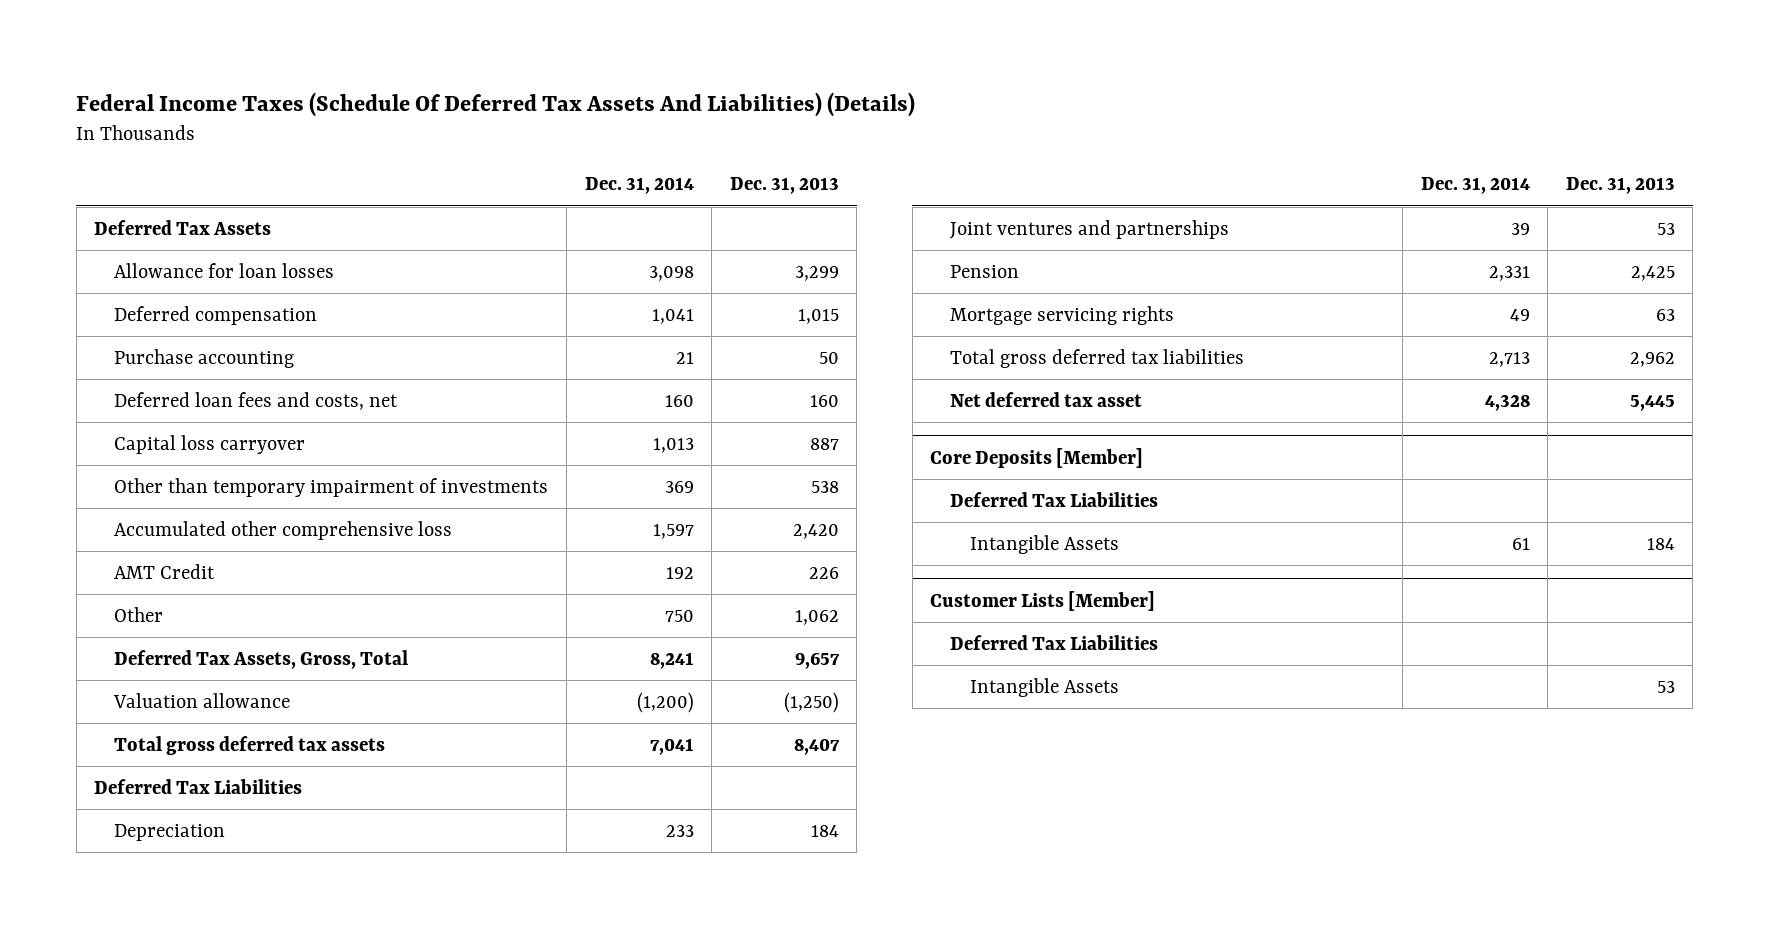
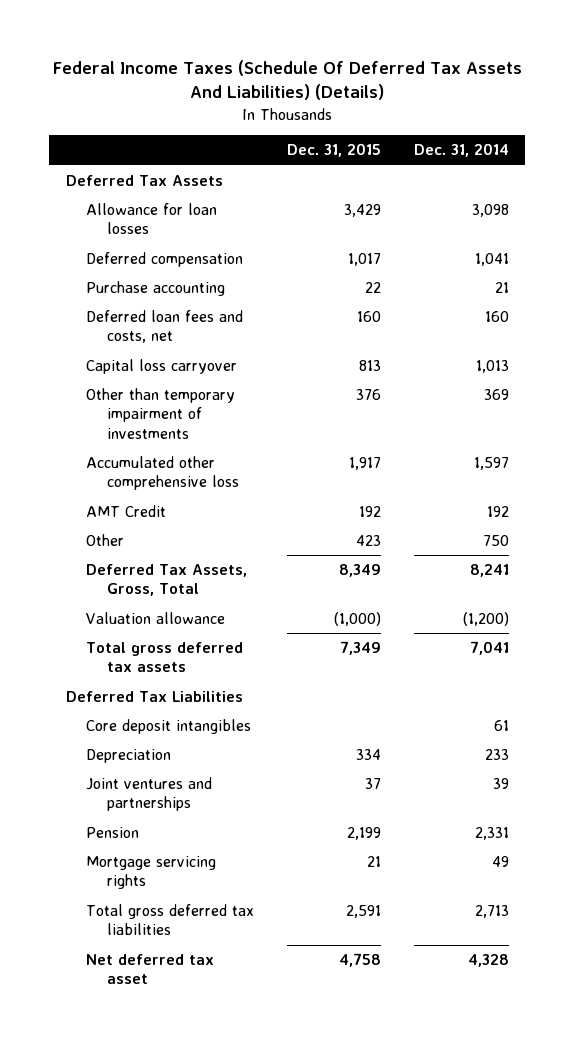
- | Dec. 31, 2014 | Dec. 31, 2013
+ | Dec. 31, 2015 | Dec. 31, 2014
+ Core deposit intangibles | | 61
- Core Deposits [Member]
- Deferred Tax Liabilities
- Intangible Assets | 61 | 184
- Customer Lists [Member]
- Deferred Tax Liabilities
- Intangible Assets | | 53

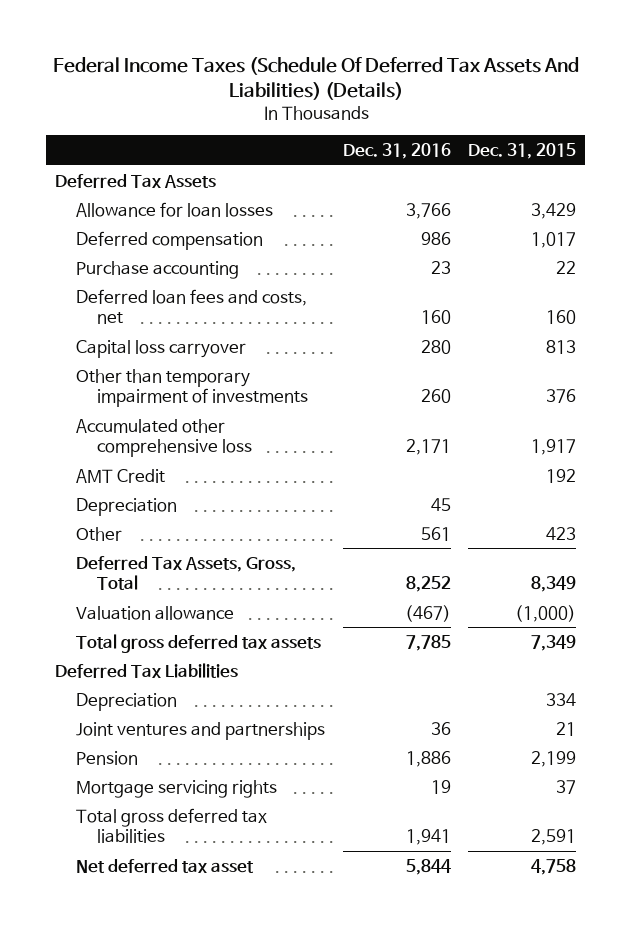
- | Dec. 31, 2015 | Dec. 31, 2014
+ | Dec. 31, 2016 | Dec. 31, 2015
+ Depreciation | 45 |
- Core deposit intangibles | | 61
- Joint ventures and partnerships | 37 | 39
+ Joint ventures and partnerships | 36 | 21
- Mortgage servicing rights | 21 | 49
+ Mortgage servicing rights | 19 | 37

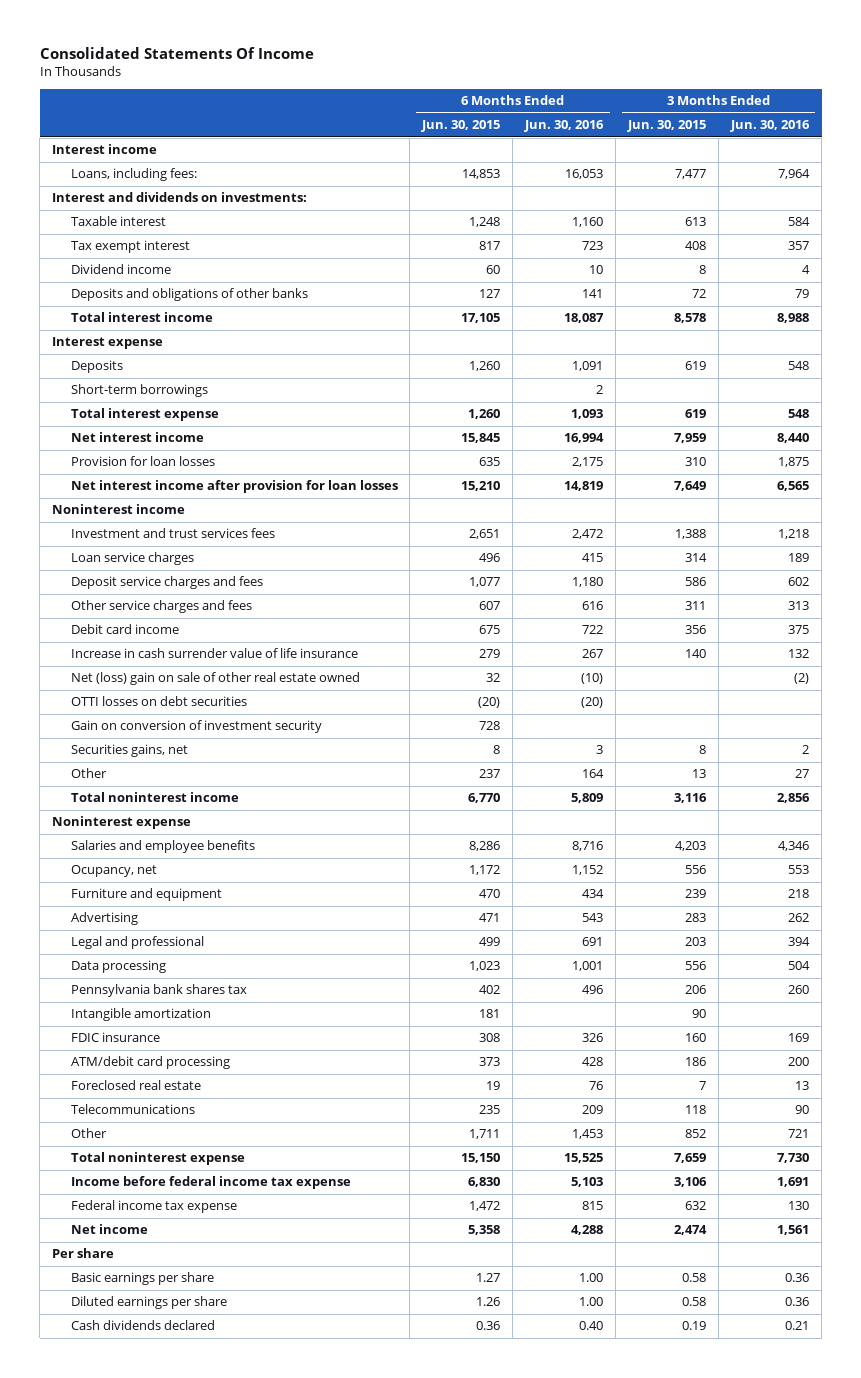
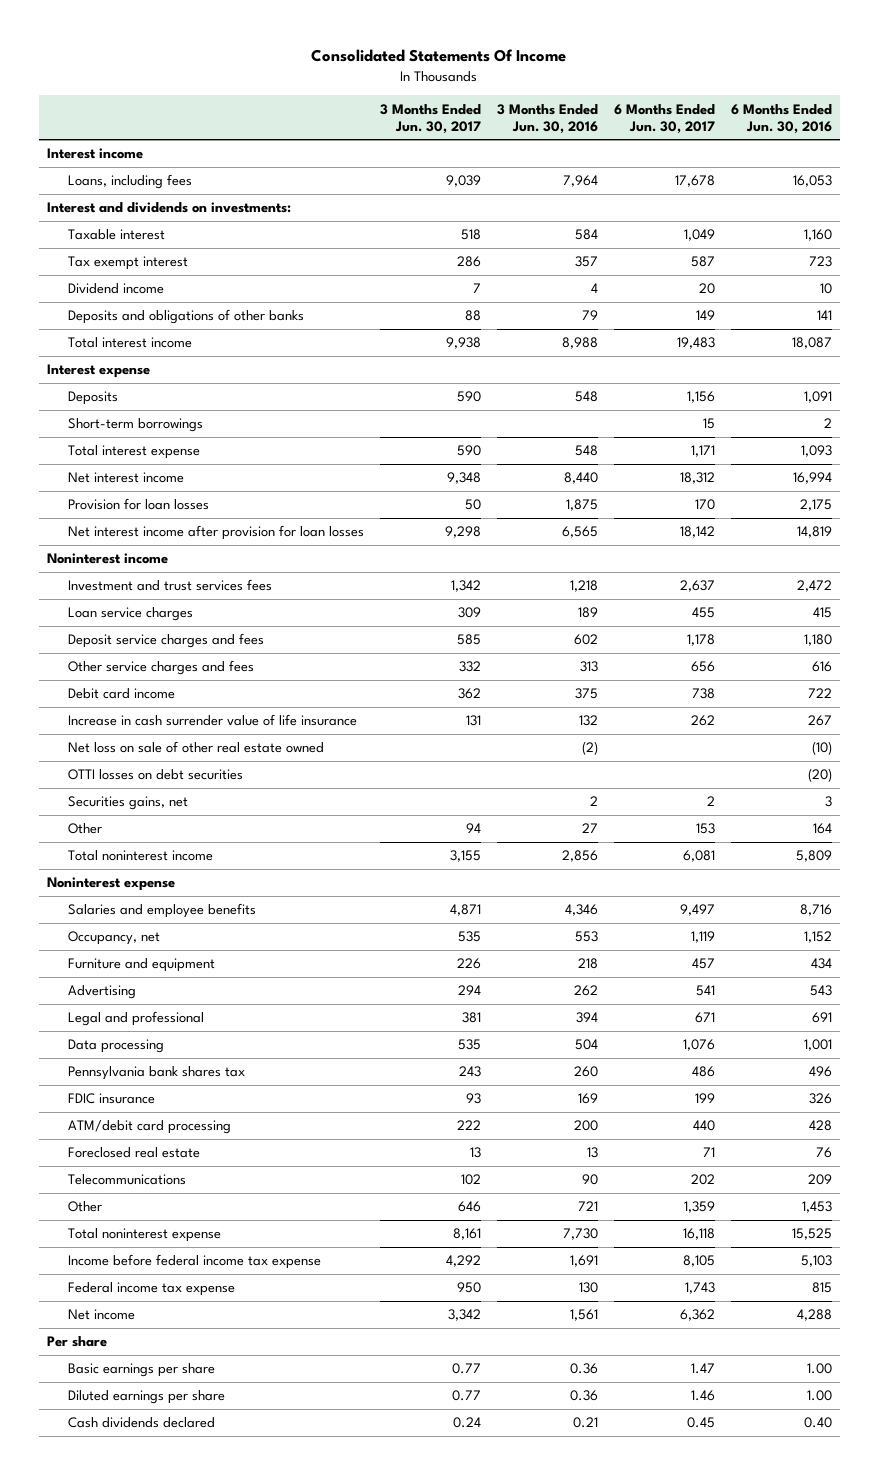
- | 6 Months Ended Jun. 30, 2015 | 6 Months Ended Jun. 30, 2016 | 3 Months Ended Jun. 30, 2015 | 3 Months Ended Jun. 30, 2016
+ | 3 Months Ended Jun. 30, 2017 | 3 Months Ended Jun. 30, 2016 | 6 Months Ended Jun. 30, 2017 | 6 Months Ended Jun. 30, 2016
- Loans, including fees: | 14,853 | 16,053 | 7,477 | 7,964
+ Loans, including fees | 9,039 | 7,964 | 17,678 | 16,053
- Net (loss) gain on sale of other real estate owned | 32 | (10) | | (2)
+ Net loss on sale of other real estate owned | | (2) | | (10)
- Gain on conversion of investment security | 728 | | |
- Ocupancy, net | 1,172 | 1,152 | 556 | 553
+ Occupancy, net | 535 | 553 | 1,119 | 1,152
- Intangible amortization | 181 | | 90 |

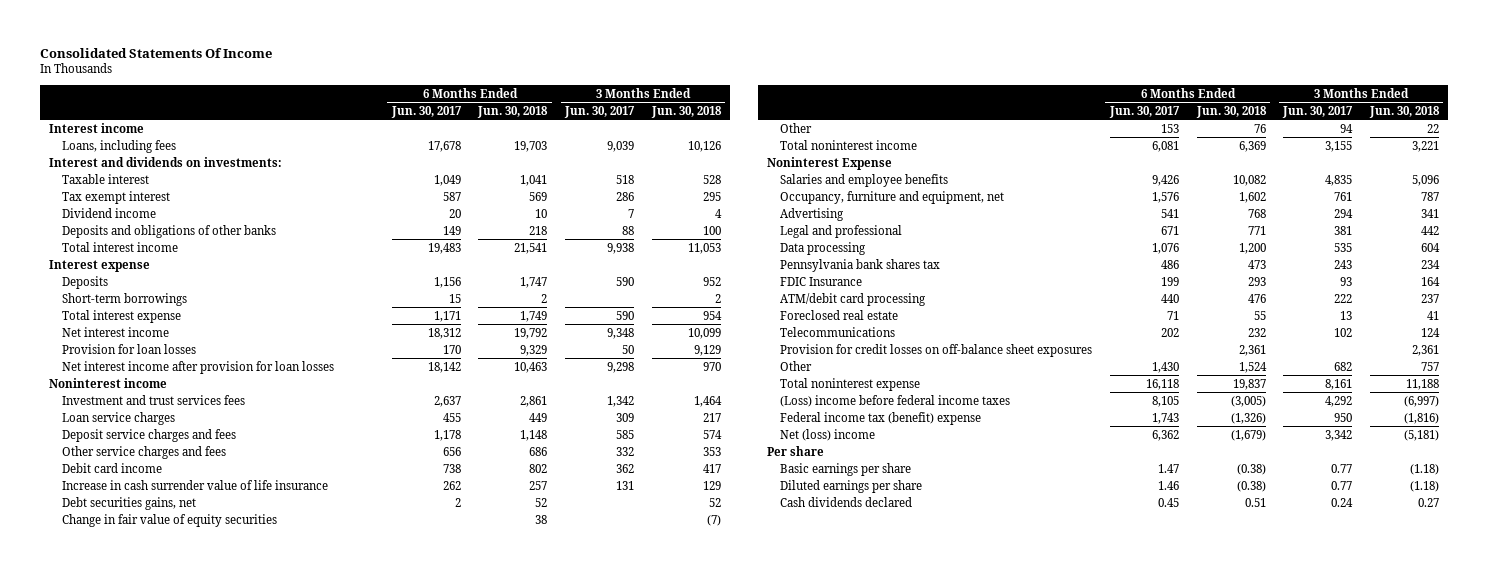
- | 3 Months Ended Jun. 30, 2017 | 3 Months Ended Jun. 30, 2016 | 6 Months Ended Jun. 30, 2017 | 6 Months Ended Jun. 30, 2016
+ | 6 Months Ended Jun. 30, 2017 | 6 Months Ended Jun. 30, 2018 | 3 Months Ended Jun. 30, 2017 | 3 Months Ended Jun. 30, 2018
- Net loss on sale of other real estate owned | | (2) | | (10)
- OTTI losses on debt securities | | | | (20)
- Securities gains, net | | 2 | 2 | 3
+ Debt securities gains, net | 2 | 52 | | 52
+ Change in fair value of equity securities | | 38 | | (7)
- Noninterest expense
- Salaries and employee benefits | 4,871 | 4,346 | 9,497 | 8,716
- Occupancy, net | 535 | 553 | 1,119 | 1,152
- Furniture and equipment | 226 | 218 | 457 | 434
+ Noninterest Expense
+ Salaries and employee benefits | 9,426 | 10,082 | 4,835 | 5,096
+ Occupancy, furniture and equipment, net | 1,576 | 1,602 | 761 | 787
- FDIC insurance | 93 | 169 | 199 | 326
+ FDIC Insurance | 199 | 293 | 93 | 164
- Other | 646 | 721 | 1,359 | 1,453
+ Provision for credit losses on off-balance sheet exposures | | 2,361 | | 2,361
+ Other | 1,430 | 1,524 | 682 | 757
- Income before federal income tax expense | 4,292 | 1,691 | 8,105 | 5,103
- Federal income tax expense | 950 | 130 | 1,743 | 815
- Net income | 3,342 | 1,561 | 6,362 | 4,288
+ (Loss) income before federal income taxes | 8,105 | (3,005) | 4,292 | (6,997)
+ Federal income tax (benefit) expense | 1,743 | (1,326) | 950 | (1,816)
+ Net (loss) income | 6,362 | (1,679) | 3,342 | (5,181)

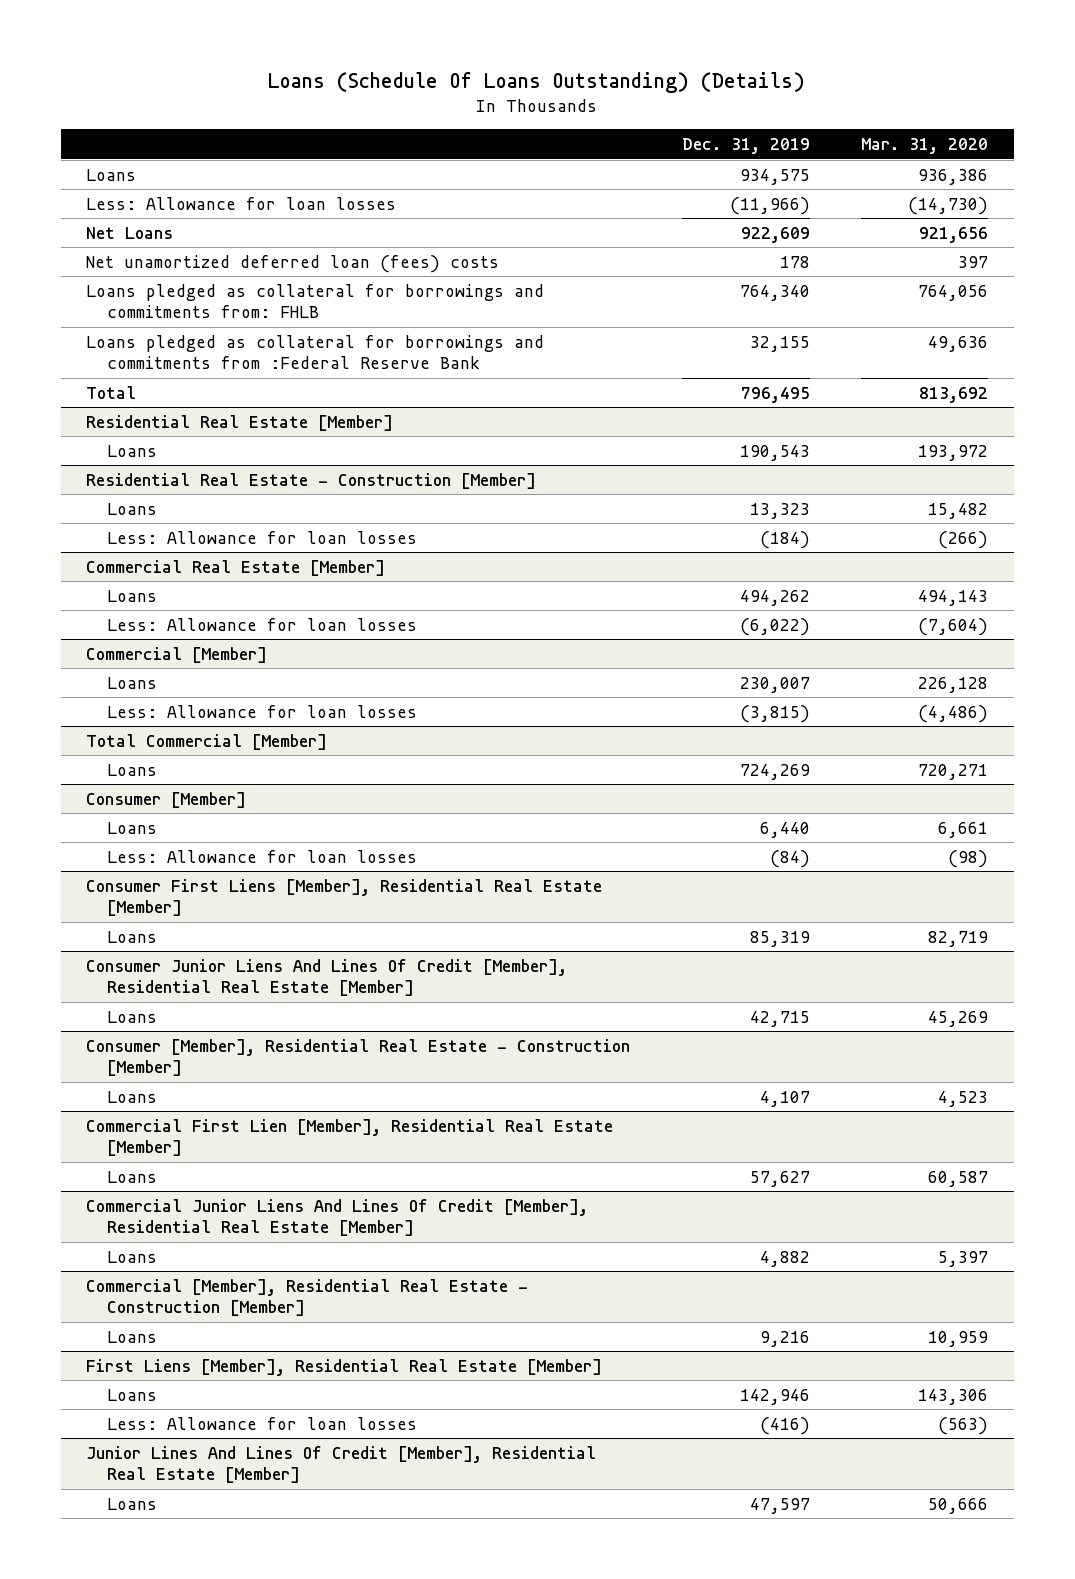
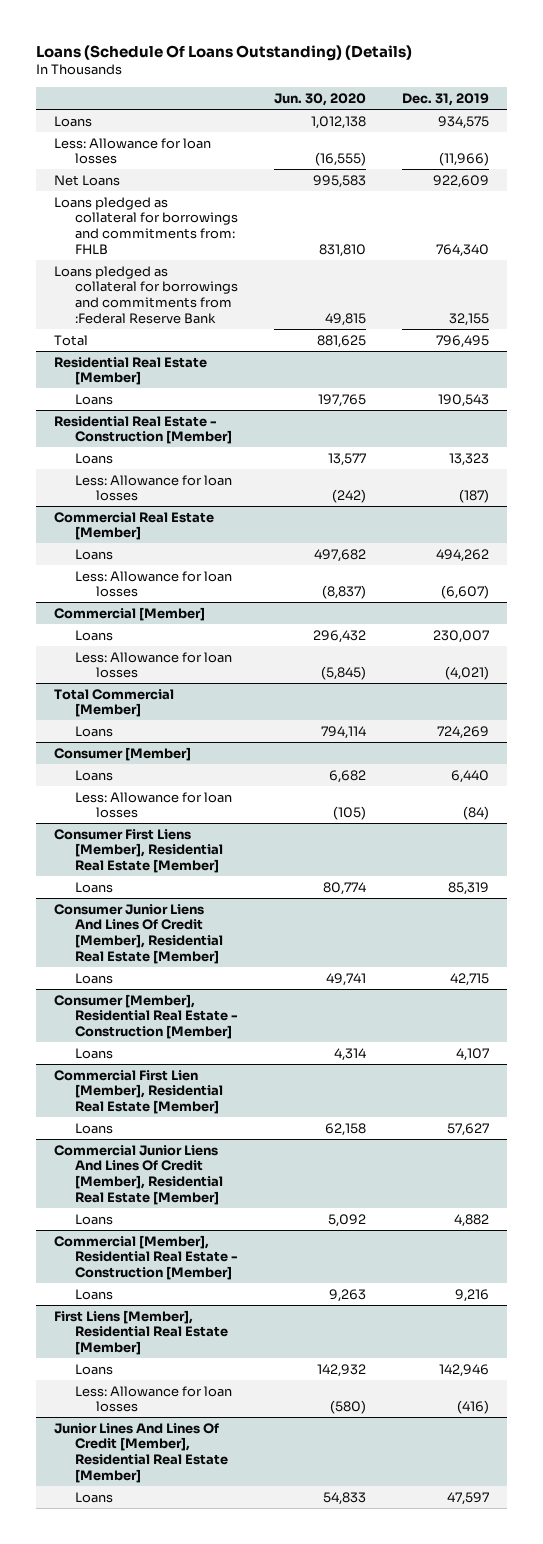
- | Dec. 31, 2019 | Mar. 31, 2020
+ | Jun. 30, 2020 | Dec. 31, 2019
- Net unamortized deferred loan (fees) costs | 178 | 397
@ Residential Real Estate - Construction [Member]
- Less: Allowance for loan losses | (184) | (266)
+ Less: Allowance for loan losses | (242) | (187)
@ Commercial Real Estate [Member]
- Less: Allowance for loan losses | (6,022) | (7,604)
+ Less: Allowance for loan losses | (8,837) | (6,607)
@ Commercial [Member]
- Less: Allowance for loan losses | (3,815) | (4,486)
+ Less: Allowance for loan losses | (5,845) | (4,021)

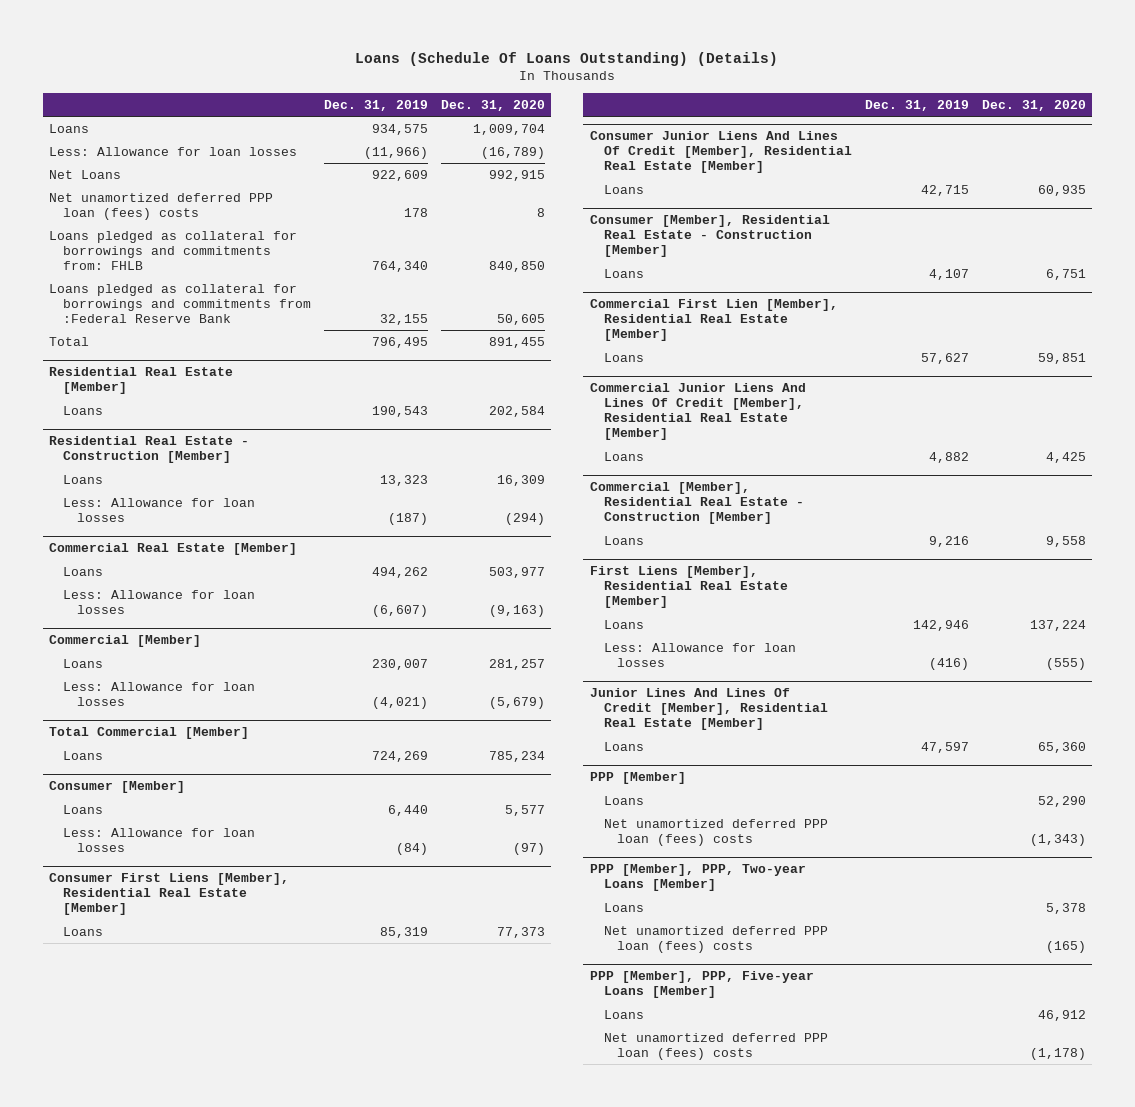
- | Jun. 30, 2020 | Dec. 31, 2019
+ | Dec. 31, 2019 | Dec. 31, 2020
+ Net unamortized deferred PPP loan (fees) costs | 178 | 8
+ PPP [Member]
+ Loans | | 52,290
+ Net unamortized deferred PPP loan (fees) costs | | (1,343)
+ PPP [Member], PPP, Two-year Loans [Member]
+ Loans | | 5,378
+ Net unamortized deferred PPP loan (fees) costs | | (165)
+ PPP [Member], PPP, Five-year Loans [Member]
+ Loans | | 46,912
+ Net unamortized deferred PPP loan (fees) costs | | (1,178)

